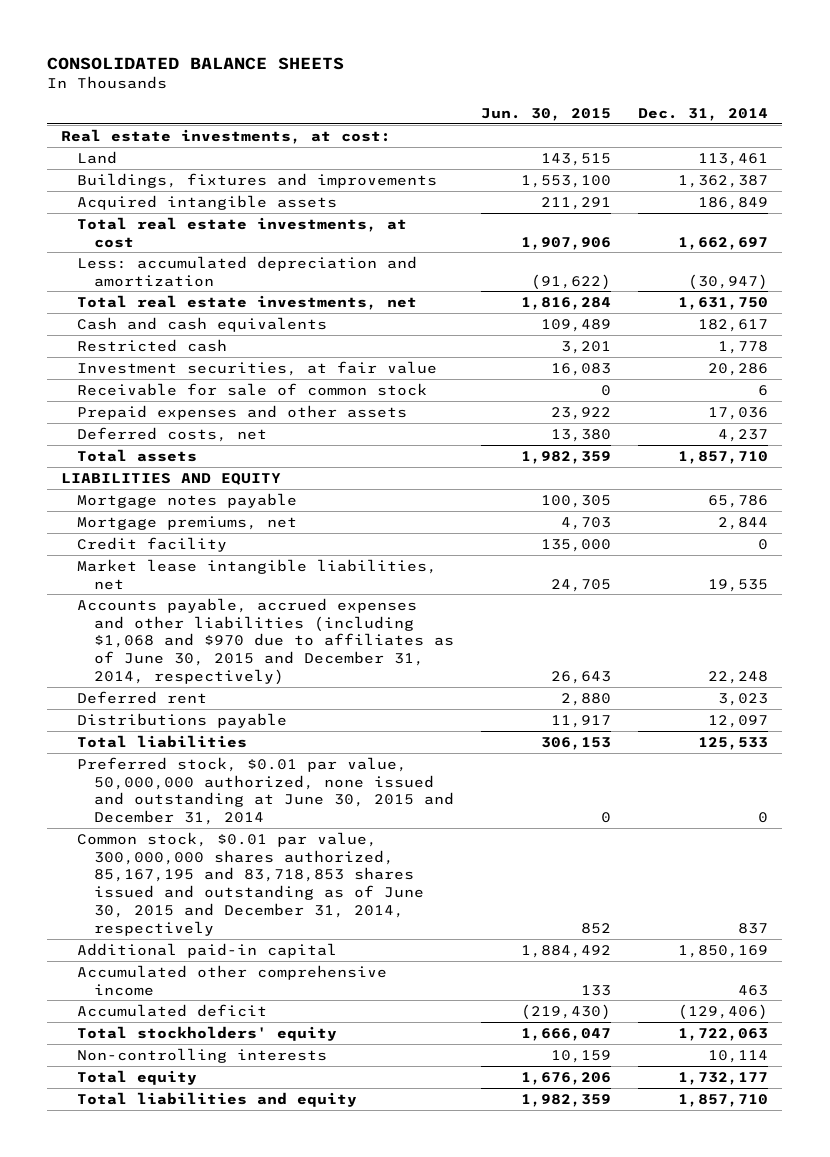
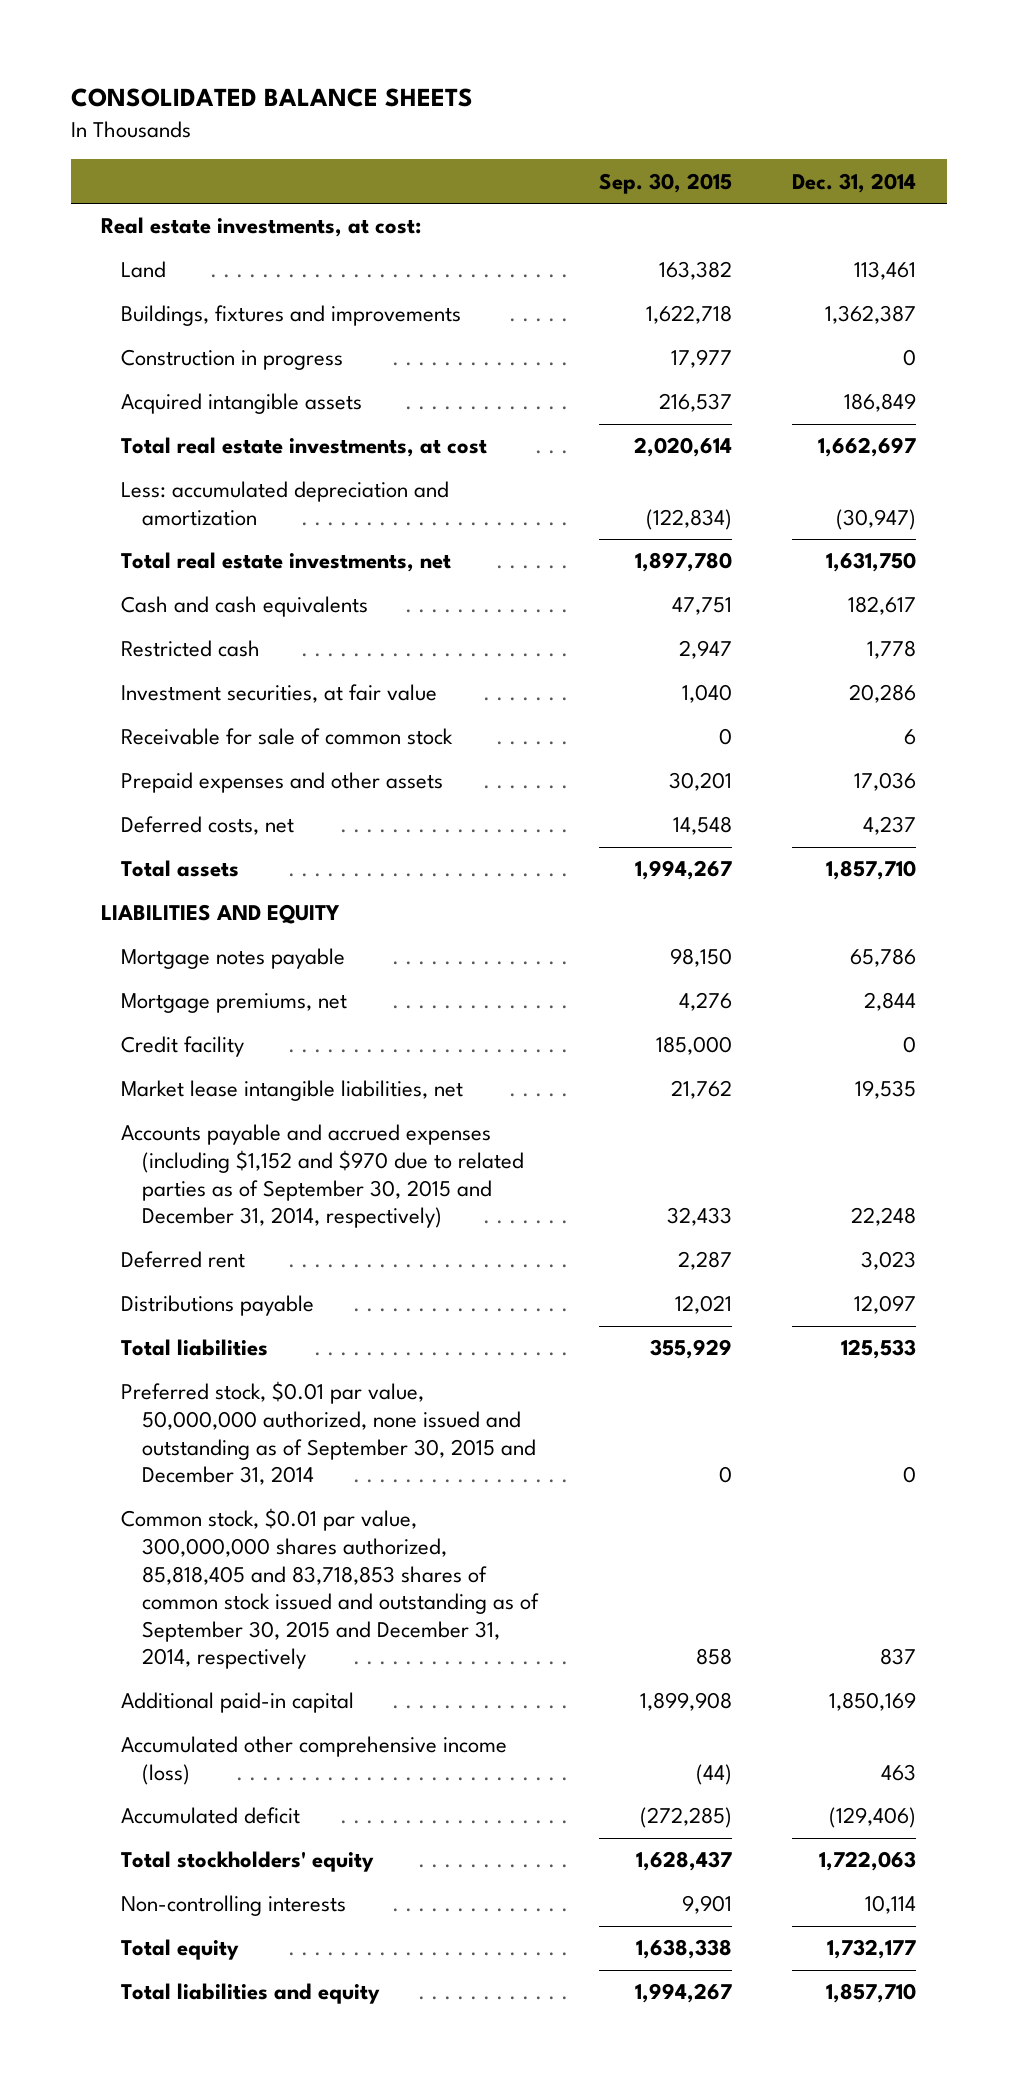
- | Jun. 30, 2015 | Dec. 31, 2014
+ | Sep. 30, 2015 | Dec. 31, 2014
+ Construction in progress | 17,977 | 0
- Accounts payable, accrued expenses and other liabilities (including $1,068 and $970 due to affiliates as of June 30, 2015 and December 31, 2014, respectively) | 26,643 | 22,248
+ Accounts payable and accrued expenses (including $1,152 and $970 due to related parties as of September 30, 2015 and December 31, 2014, respectively) | 32,433 | 22,248
- Preferred stock, $0.01 par value, 50,000,000 authorized, none issued and outstanding at June 30, 2015 and December 31, 2014 | 0 | 0
- Common stock, $0.01 par value, 300,000,000 shares authorized, 85,167,195 and 83,718,853 shares issued and outstanding as of June 30, 2015 and December 31, 2014, respectively | 852 | 837
+ Preferred stock, $0.01 par value, 50,000,000 authorized, none issued and outstanding as of September 30, 2015 and December 31, 2014 | 0 | 0
+ Common stock, $0.01 par value, 300,000,000 shares authorized, 85,818,405 and 83,718,853 shares of common stock issued and outstanding as of September 30, 2015 and December 31, 2014, respectively | 858 | 837
- Accumulated other comprehensive income | 133 | 463
+ Accumulated other comprehensive income (loss) | (44) | 463

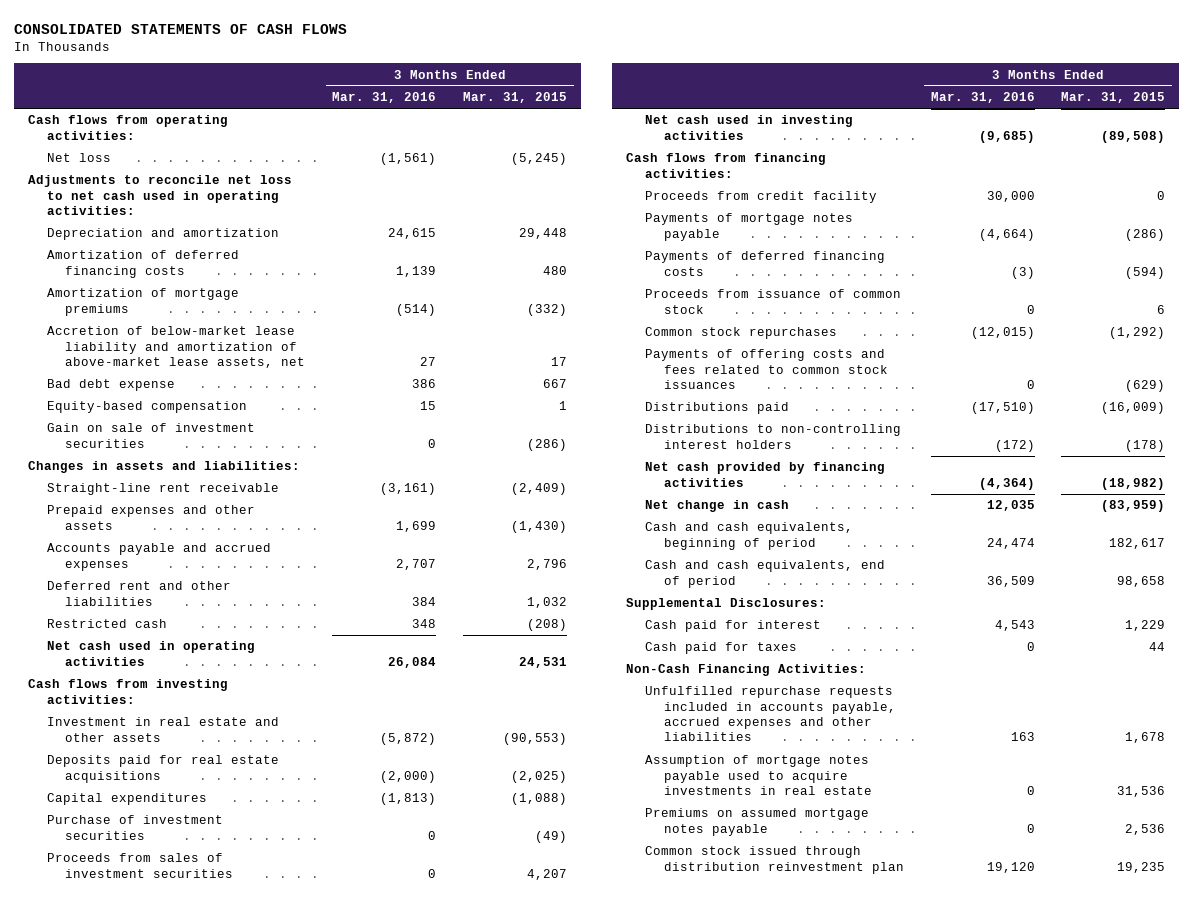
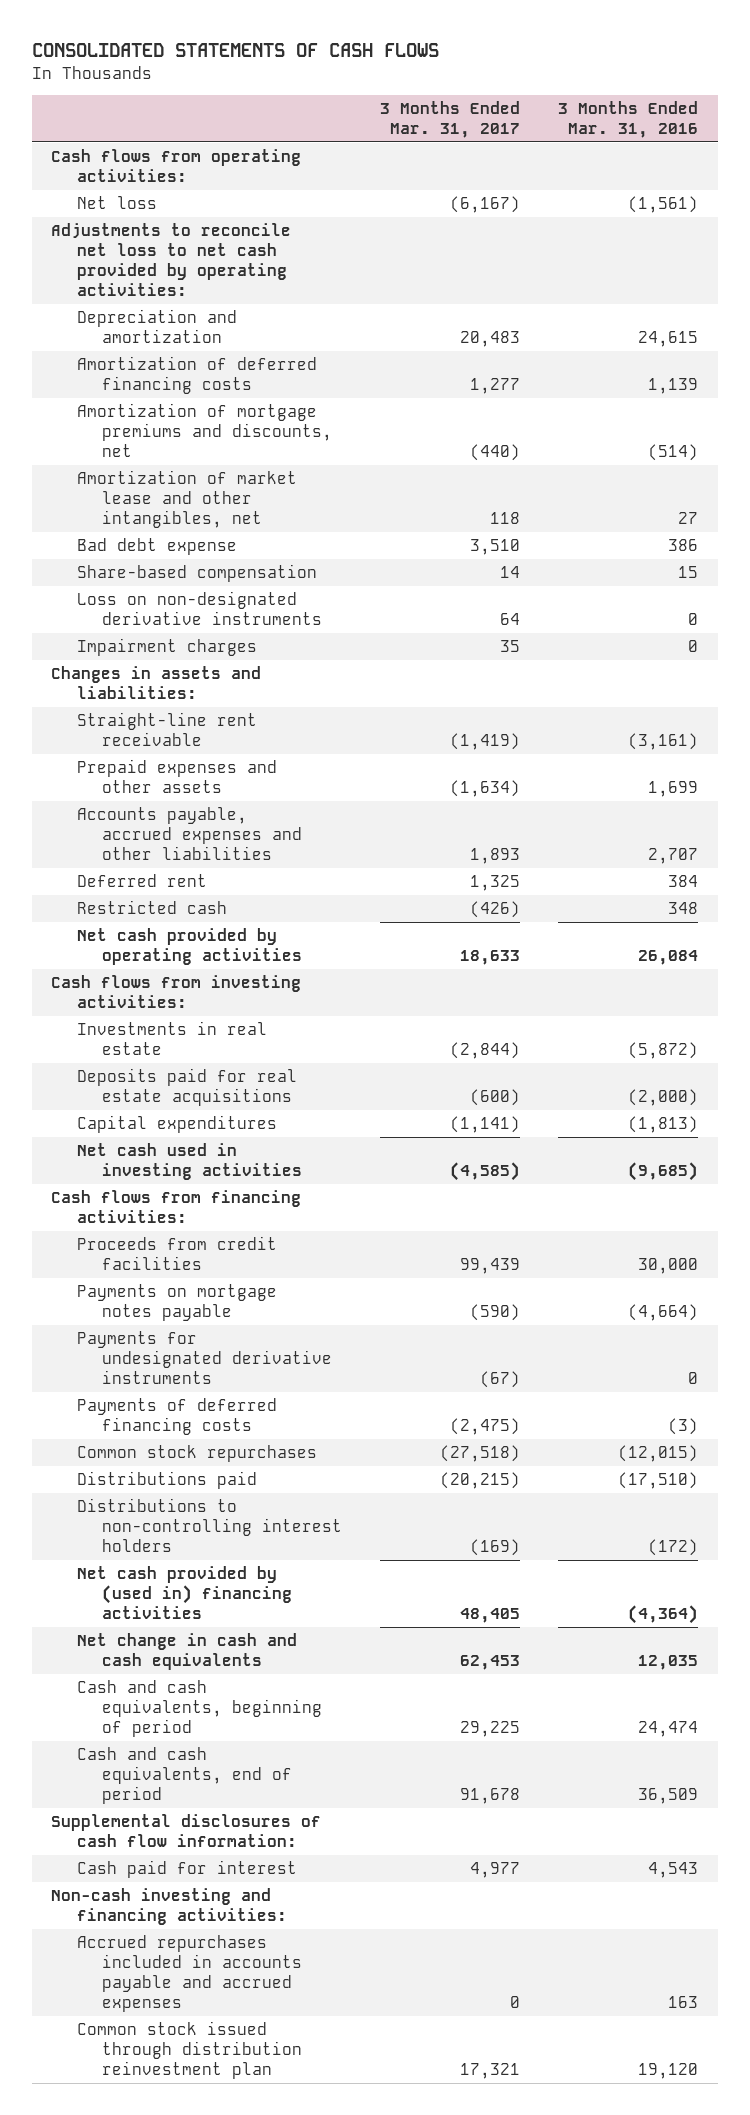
- | 3 Months Ended Mar. 31, 2016 | 3 Months Ended Mar. 31, 2015
+ | 3 Months Ended Mar. 31, 2017 | 3 Months Ended Mar. 31, 2016
- Adjustments to reconcile net loss to net cash used in operating activities:
+ Adjustments to reconcile net loss to net cash provided by operating activities:
- Amortization of mortgage premiums | (514) | (332)
- Accretion of below-market lease liability and amortization of above-market lease assets, net | 27 | 17
+ Amortization of mortgage premiums and discounts, net | (440) | (514)
+ Amortization of market lease and other intangibles, net | 118 | 27
- Equity-based compensation | 15 | 1
- Gain on sale of investment securities | 0 | (286)
+ Share-based compensation | 14 | 15
+ Loss on non-designated derivative instruments | 64 | 0
+ Impairment charges | 35 | 0
- Accounts payable and accrued expenses | 2,707 | 2,796
- Deferred rent and other liabilities | 384 | 1,032
+ Accounts payable, accrued expenses and other liabilities | 1,893 | 2,707
+ Deferred rent | 1,325 | 384
- Net cash used in operating activities | 26,084 | 24,531
+ Net cash provided by operating activities | 18,633 | 26,084
- Investment in real estate and other assets | (5,872) | (90,553)
+ Investments in real estate | (2,844) | (5,872)
- Purchase of investment securities | 0 | (49)
- Proceeds from sales of investment securities | 0 | 4,207
- Proceeds from credit facility | 30,000 | 0
- Payments of mortgage notes payable | (4,664) | (286)
+ Proceeds from credit facilities | 99,439 | 30,000
+ Payments on mortgage notes payable | (590) | (4,664)
+ Payments for undesignated derivative instruments | (67) | 0
- Proceeds from issuance of common stock | 0 | 6
- Payments of offering costs and fees related to common stock issuances | 0 | (629)
- Net cash provided by financing activities | (4,364) | (18,982)
- Net change in cash | 12,035 | (83,959)
+ Net cash provided by (used in) financing activities | 48,405 | (4,364)
+ Net change in cash and cash equivalents | 62,453 | 12,035
- Supplemental Disclosures:
+ Supplemental disclosures of cash flow information:
- Cash paid for taxes | 0 | 44
- Non-Cash Financing Activities:
- Unfulfilled repurchase requests included in accounts payable, accrued expenses and other liabilities | 163 | 1,678
- Assumption of mortgage notes payable used to acquire investments in real estate | 0 | 31,536
- Premiums on assumed mortgage notes payable | 0 | 2,536
+ Non-cash investing and financing activities:
+ Accrued repurchases included in accounts payable and accrued expenses | 0 | 163

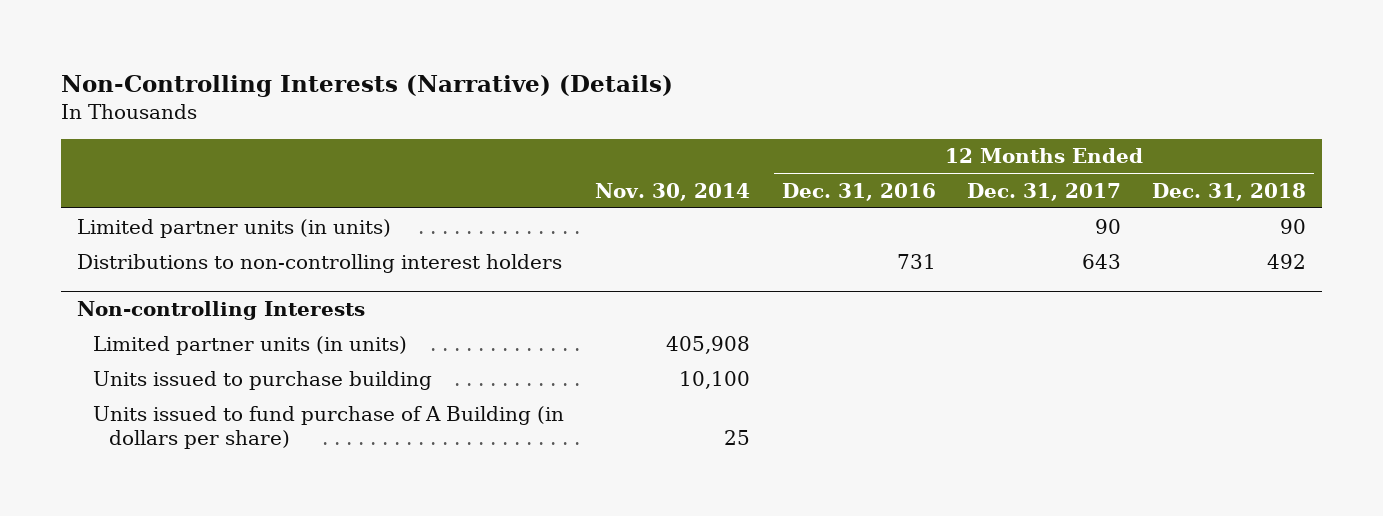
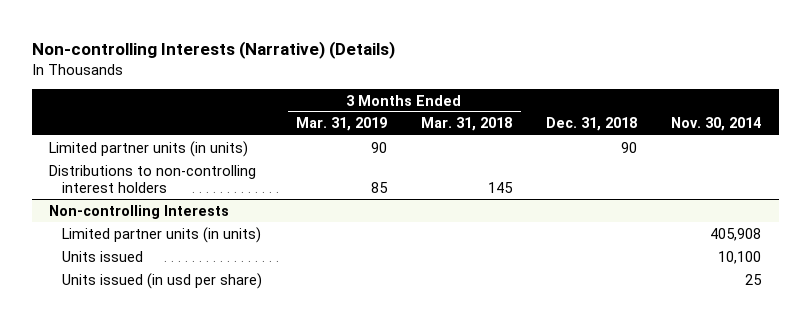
- Non-Controlling Interests (Narrative) (Details)
+ Non-controlling Interests (Narrative) (Details)
- | Nov. 30, 2014 | 12 Months Ended Dec. 31, 2016 | 12 Months Ended Dec. 31, 2017 | 12 Months Ended Dec. 31, 2018
+ | 3 Months Ended Mar. 31, 2019 | 3 Months Ended Mar. 31, 2018 | Dec. 31, 2018 | Nov. 30, 2014
@ Non-controlling Interests
- Units issued to purchase building | 10,100 | | |
- Units issued to fund purchase of A Building (in dollars per share) | 25 | | |
+ Units issued | | | | 10,100
+ Units issued (in usd per share) | | | | 25

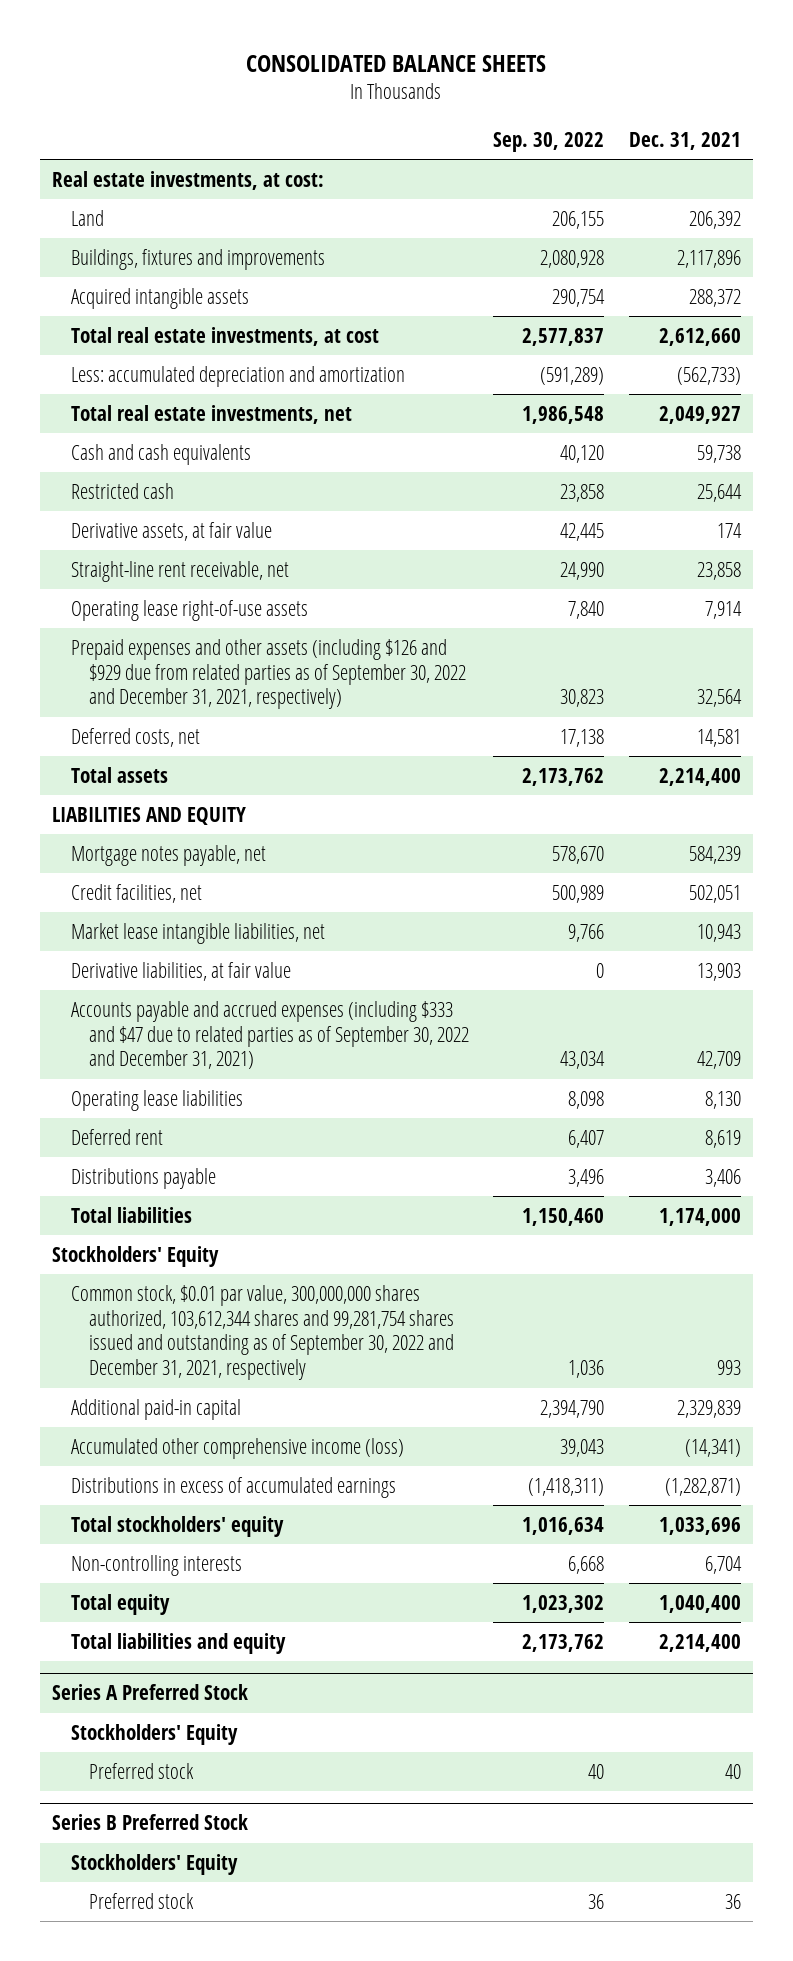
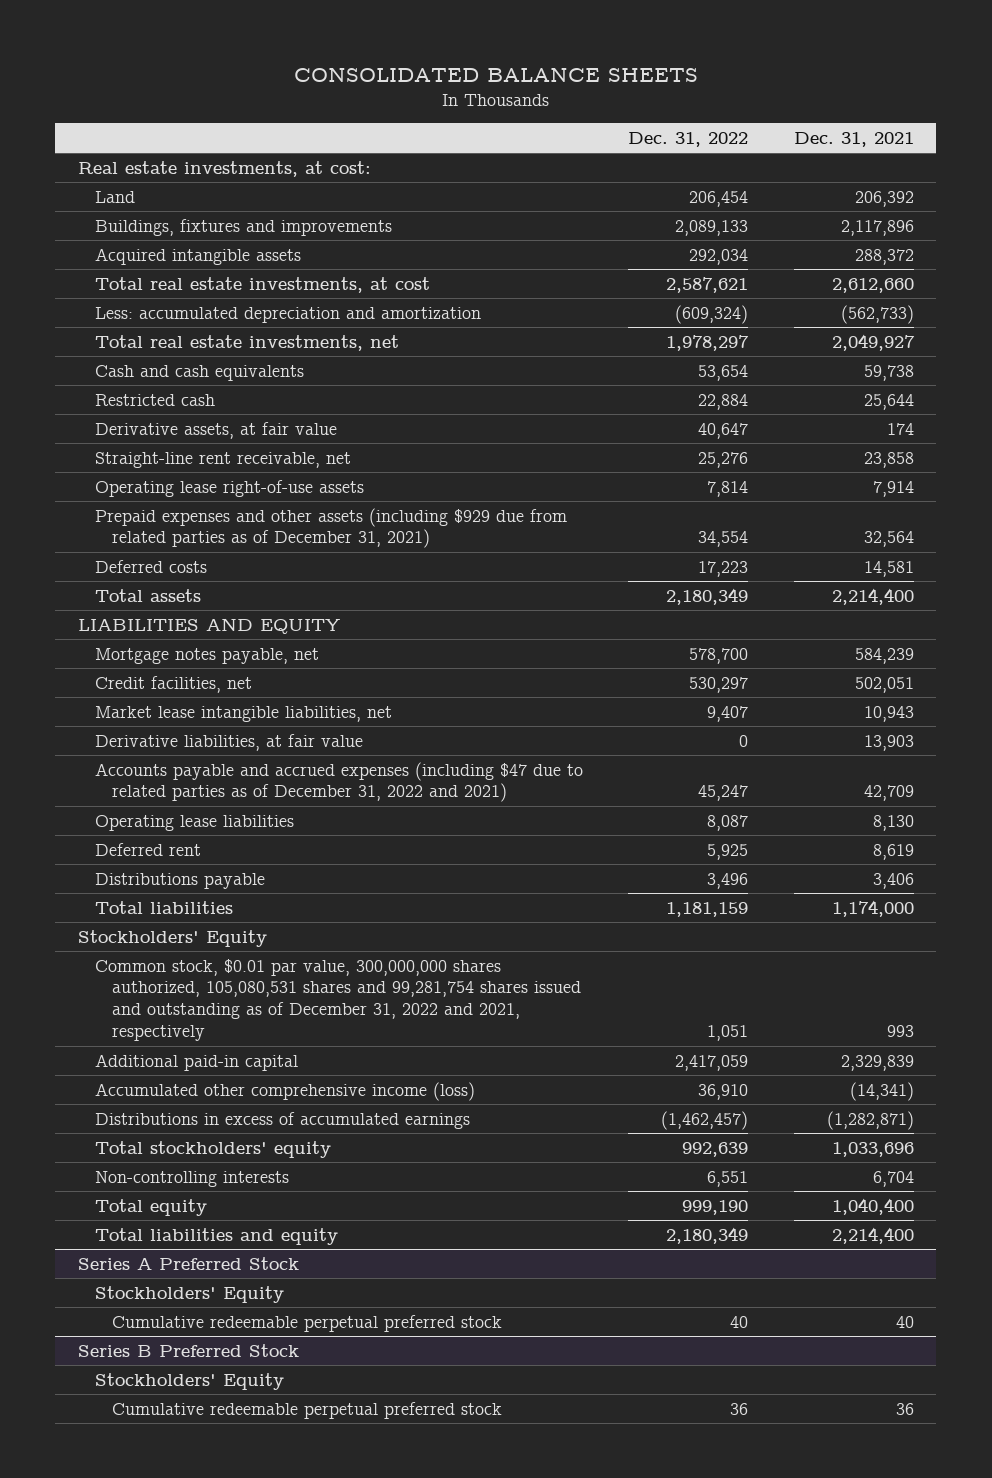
- | Sep. 30, 2022 | Dec. 31, 2021
+ | Dec. 31, 2022 | Dec. 31, 2021
- Prepaid expenses and other assets (including $126 and $929 due from related parties as of September 30, 2022 and December 31, 2021, respectively) | 30,823 | 32,564
- Deferred costs, net | 17,138 | 14,581
+ Prepaid expenses and other assets (including $929 due from related parties as of December 31, 2021) | 34,554 | 32,564
+ Deferred costs | 17,223 | 14,581
- Accounts payable and accrued expenses (including $333 and $47 due to related parties as of September 30, 2022 and December 31, 2021) | 43,034 | 42,709
+ Accounts payable and accrued expenses (including $47 due to related parties as of December 31, 2022 and 2021) | 45,247 | 42,709
- Common stock, $0.01 par value, 300,000,000 shares authorized, 103,612,344 shares and 99,281,754 shares issued and outstanding as of September 30, 2022 and December 31, 2021, respectively | 1,036 | 993
+ Common stock, $0.01 par value, 300,000,000 shares authorized, 105,080,531 shares and 99,281,754 shares issued and outstanding as of December 31, 2022 and 2021, respectively | 1,051 | 993
@ Series A Preferred Stock
- Preferred stock | 40 | 40
+ Cumulative redeemable perpetual preferred stock | 40 | 40
@ Series B Preferred Stock
- Preferred stock | 36 | 36
+ Cumulative redeemable perpetual preferred stock | 36 | 36

